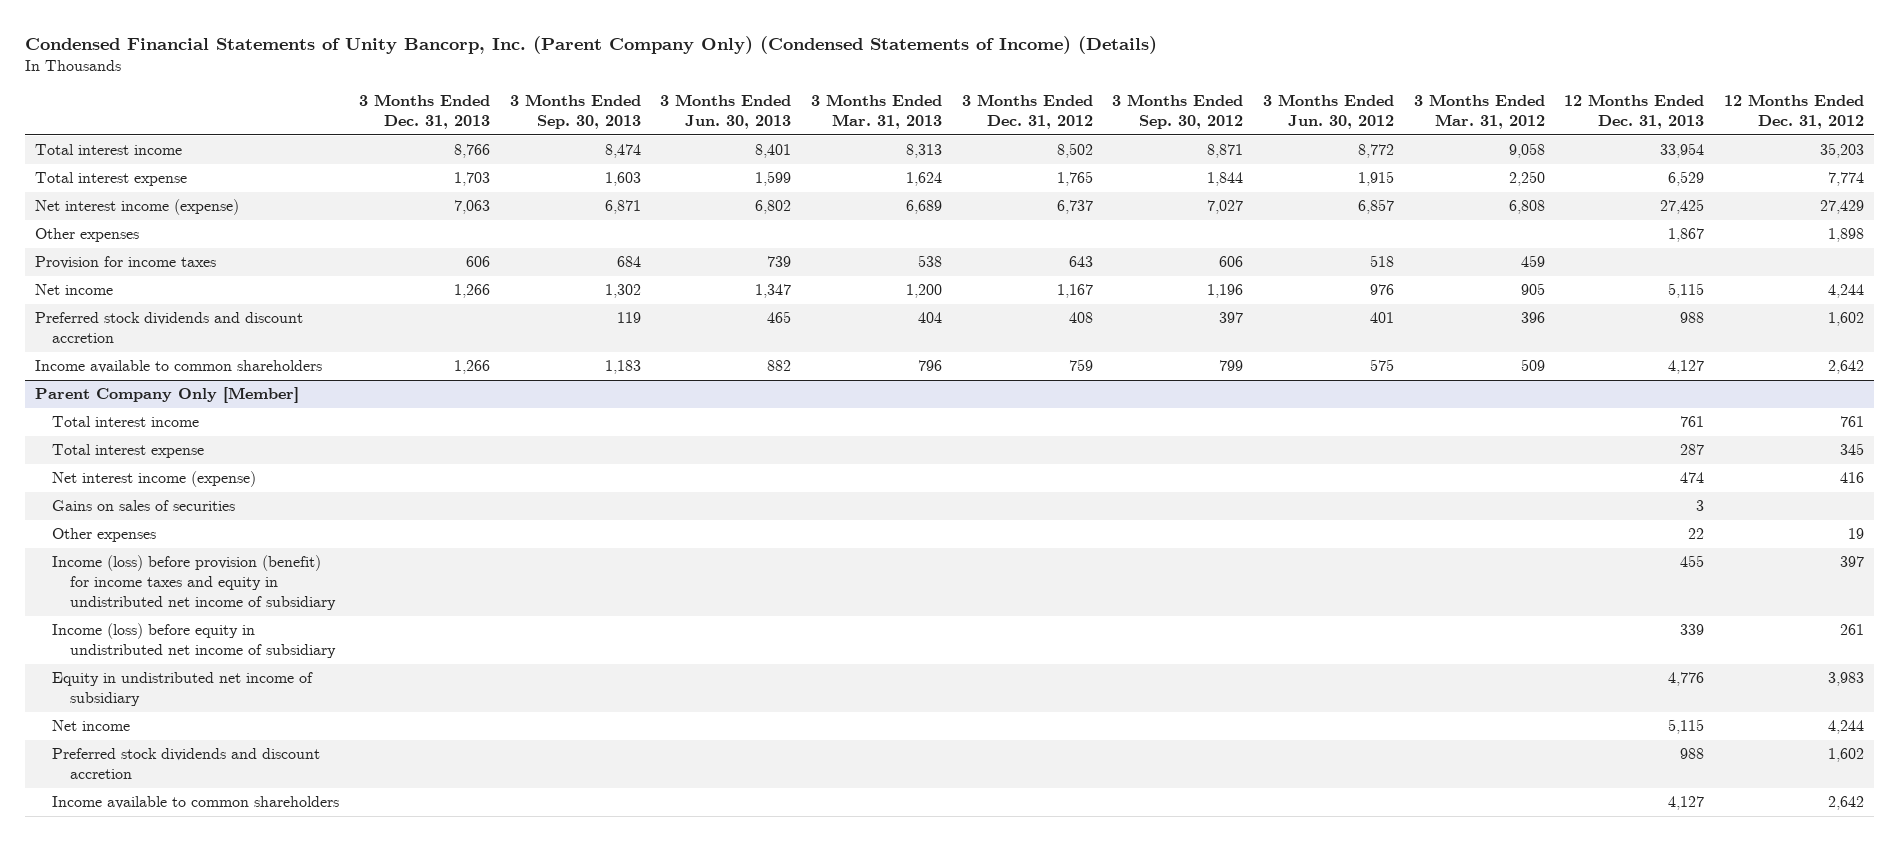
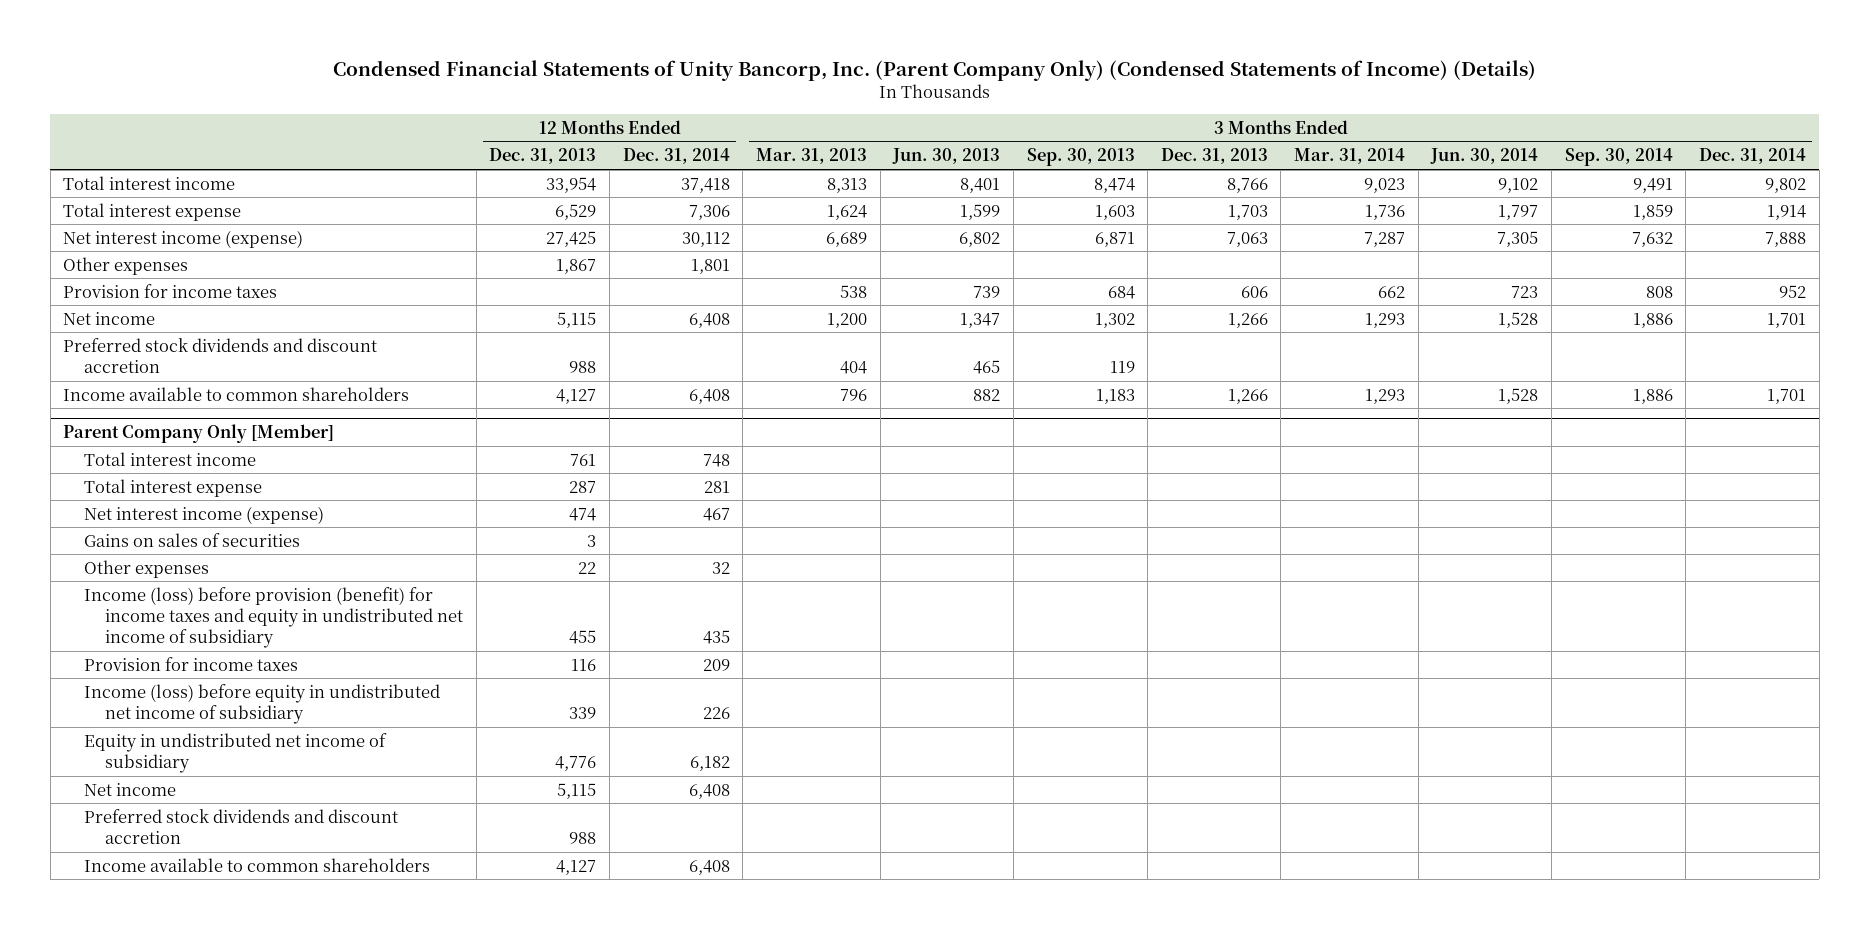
- | 3 Months Ended Dec. 31, 2013 | 3 Months Ended Sep. 30, 2013 | 3 Months Ended Jun. 30, 2013 | 3 Months Ended Mar. 31, 2013 | 3 Months Ended Dec. 31, 2012 | 3 Months Ended Sep. 30, 2012 | 3 Months Ended Jun. 30, 2012 | 3 Months Ended Mar. 31, 2012 | 12 Months Ended Dec. 31, 2013 | 12 Months Ended Dec. 31, 2012
+ | 12 Months Ended Dec. 31, 2013 | 12 Months Ended Dec. 31, 2014 | 3 Months Ended Mar. 31, 2013 | 3 Months Ended Jun. 30, 2013 | 3 Months Ended Sep. 30, 2013 | 3 Months Ended Dec. 31, 2013 | 3 Months Ended Mar. 31, 2014 | 3 Months Ended Jun. 30, 2014 | 3 Months Ended Sep. 30, 2014 | 3 Months Ended Dec. 31, 2014
@ Parent Company Only [Member]
+ Provision for income taxes | 116 | 209 | | | | | | | |

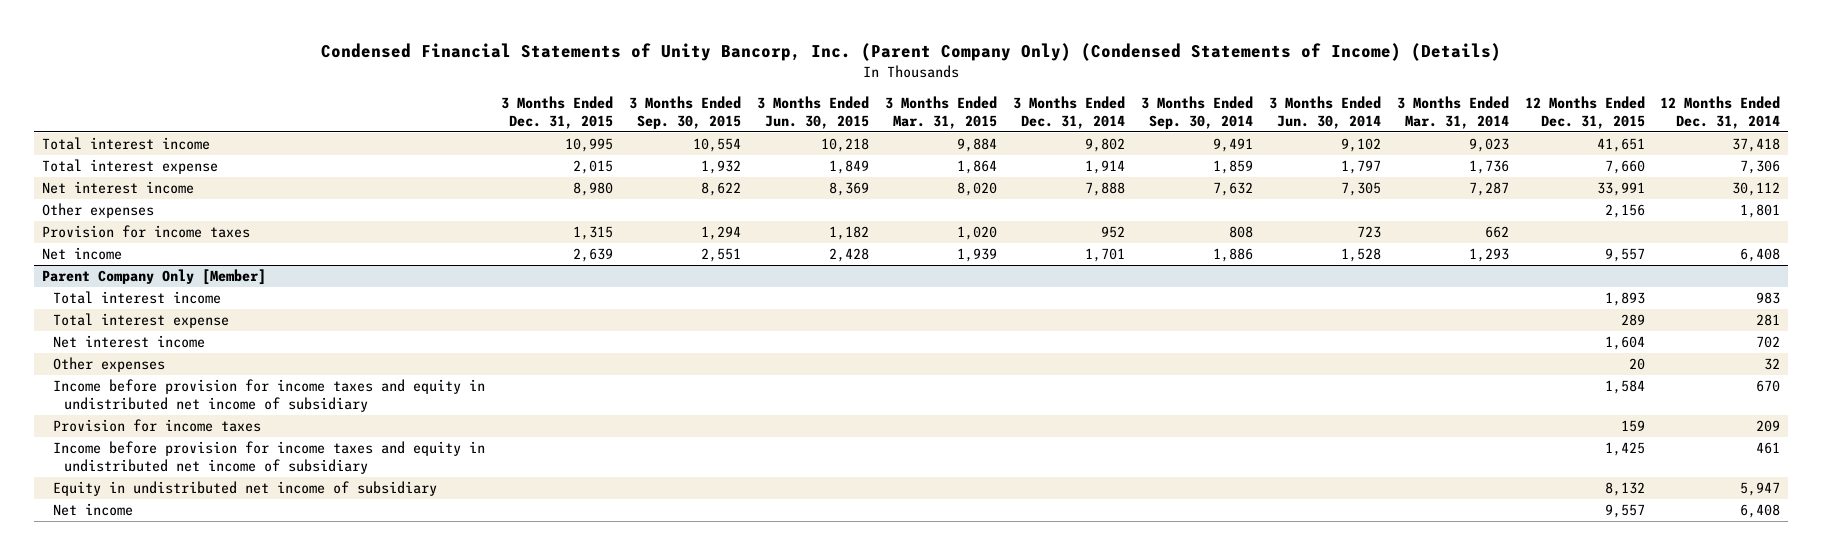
- | 12 Months Ended Dec. 31, 2013 | 12 Months Ended Dec. 31, 2014 | 3 Months Ended Mar. 31, 2013 | 3 Months Ended Jun. 30, 2013 | 3 Months Ended Sep. 30, 2013 | 3 Months Ended Dec. 31, 2013 | 3 Months Ended Mar. 31, 2014 | 3 Months Ended Jun. 30, 2014 | 3 Months Ended Sep. 30, 2014 | 3 Months Ended Dec. 31, 2014
+ | 3 Months Ended Dec. 31, 2015 | 3 Months Ended Sep. 30, 2015 | 3 Months Ended Jun. 30, 2015 | 3 Months Ended Mar. 31, 2015 | 3 Months Ended Dec. 31, 2014 | 3 Months Ended Sep. 30, 2014 | 3 Months Ended Jun. 30, 2014 | 3 Months Ended Mar. 31, 2014 | 12 Months Ended Dec. 31, 2015 | 12 Months Ended Dec. 31, 2014
- Net interest income (expense) | 27,425 | 30,112 | 6,689 | 6,802 | 6,871 | 7,063 | 7,287 | 7,305 | 7,632 | 7,888
+ Net interest income | 8,980 | 8,622 | 8,369 | 8,020 | 7,888 | 7,632 | 7,305 | 7,287 | 33,991 | 30,112
- Preferred stock dividends and discount accretion | 988 | | 404 | 465 | 119 | | | | |
- Income available to common shareholders | 4,127 | 6,408 | 796 | 882 | 1,183 | 1,266 | 1,293 | 1,528 | 1,886 | 1,701
@ Parent Company Only [Member]
- Total interest income | 761 | 748 | | | | | | | |
+ Total interest income | | | | | | | | | 1,893 | 983
- Net interest income (expense) | 474 | 467 | | | | | | | |
- Gains on sales of securities | 3 | | | | | | | | |
+ Net interest income | | | | | | | | | 1,604 | 702
- Income (loss) before provision (benefit) for income taxes and equity in undistributed net income of subsidiary | 455 | 435 | | | | | | | |
+ Income before provision for income taxes and equity in undistributed net income of subsidiary | | | | | | | | | 1,584 | 670
- Income (loss) before equity in undistributed net income of subsidiary | 339 | 226 | | | | | | | |
- Equity in undistributed net income of subsidiary | 4,776 | 6,182 | | | | | | | |
+ Income before provision for income taxes and equity in undistributed net income of subsidiary | | | | | | | | | 1,425 | 461
+ Equity in undistributed net income of subsidiary | | | | | | | | | 8,132 | 5,947
- Preferred stock dividends and discount accretion | 988 | | | | | | | | |
- Income available to common shareholders | 4,127 | 6,408 | | | | | | | |

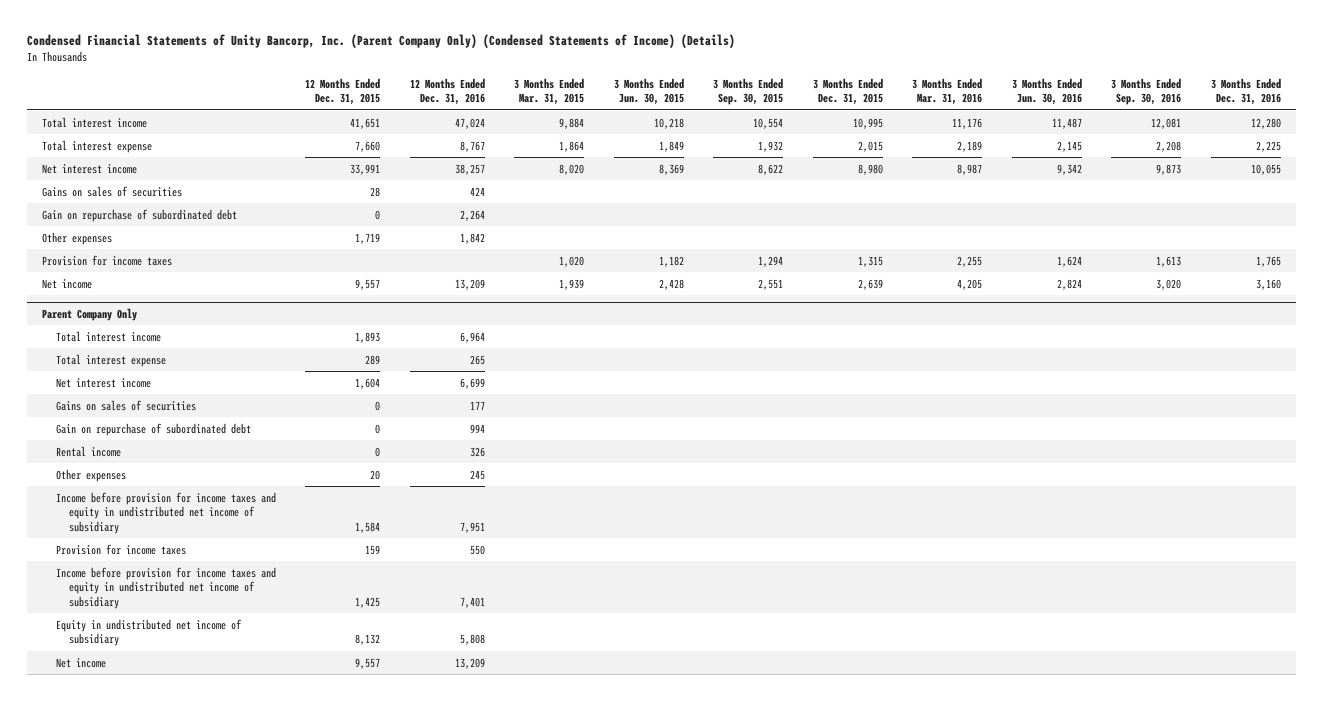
- | 3 Months Ended Dec. 31, 2015 | 3 Months Ended Sep. 30, 2015 | 3 Months Ended Jun. 30, 2015 | 3 Months Ended Mar. 31, 2015 | 3 Months Ended Dec. 31, 2014 | 3 Months Ended Sep. 30, 2014 | 3 Months Ended Jun. 30, 2014 | 3 Months Ended Mar. 31, 2014 | 12 Months Ended Dec. 31, 2015 | 12 Months Ended Dec. 31, 2014
+ | 12 Months Ended Dec. 31, 2015 | 12 Months Ended Dec. 31, 2016 | 3 Months Ended Mar. 31, 2015 | 3 Months Ended Jun. 30, 2015 | 3 Months Ended Sep. 30, 2015 | 3 Months Ended Dec. 31, 2015 | 3 Months Ended Mar. 31, 2016 | 3 Months Ended Jun. 30, 2016 | 3 Months Ended Sep. 30, 2016 | 3 Months Ended Dec. 31, 2016
- Other expenses | | | | | | | | | 2,156 | 1,801
+ Gains on sales of securities | 28 | 424 | | | | | | | |
+ Gain on repurchase of subordinated debt | 0 | 2,264 | | | | | | | |
+ Other expenses | 1,719 | 1,842 | | | | | | | |
- Parent Company Only [Member]
+ Parent Company Only
+ Gains on sales of securities | 0 | 177 | | | | | | | |
+ Gain on repurchase of subordinated debt | 0 | 994 | | | | | | | |
+ Rental income | 0 | 326 | | | | | | | |

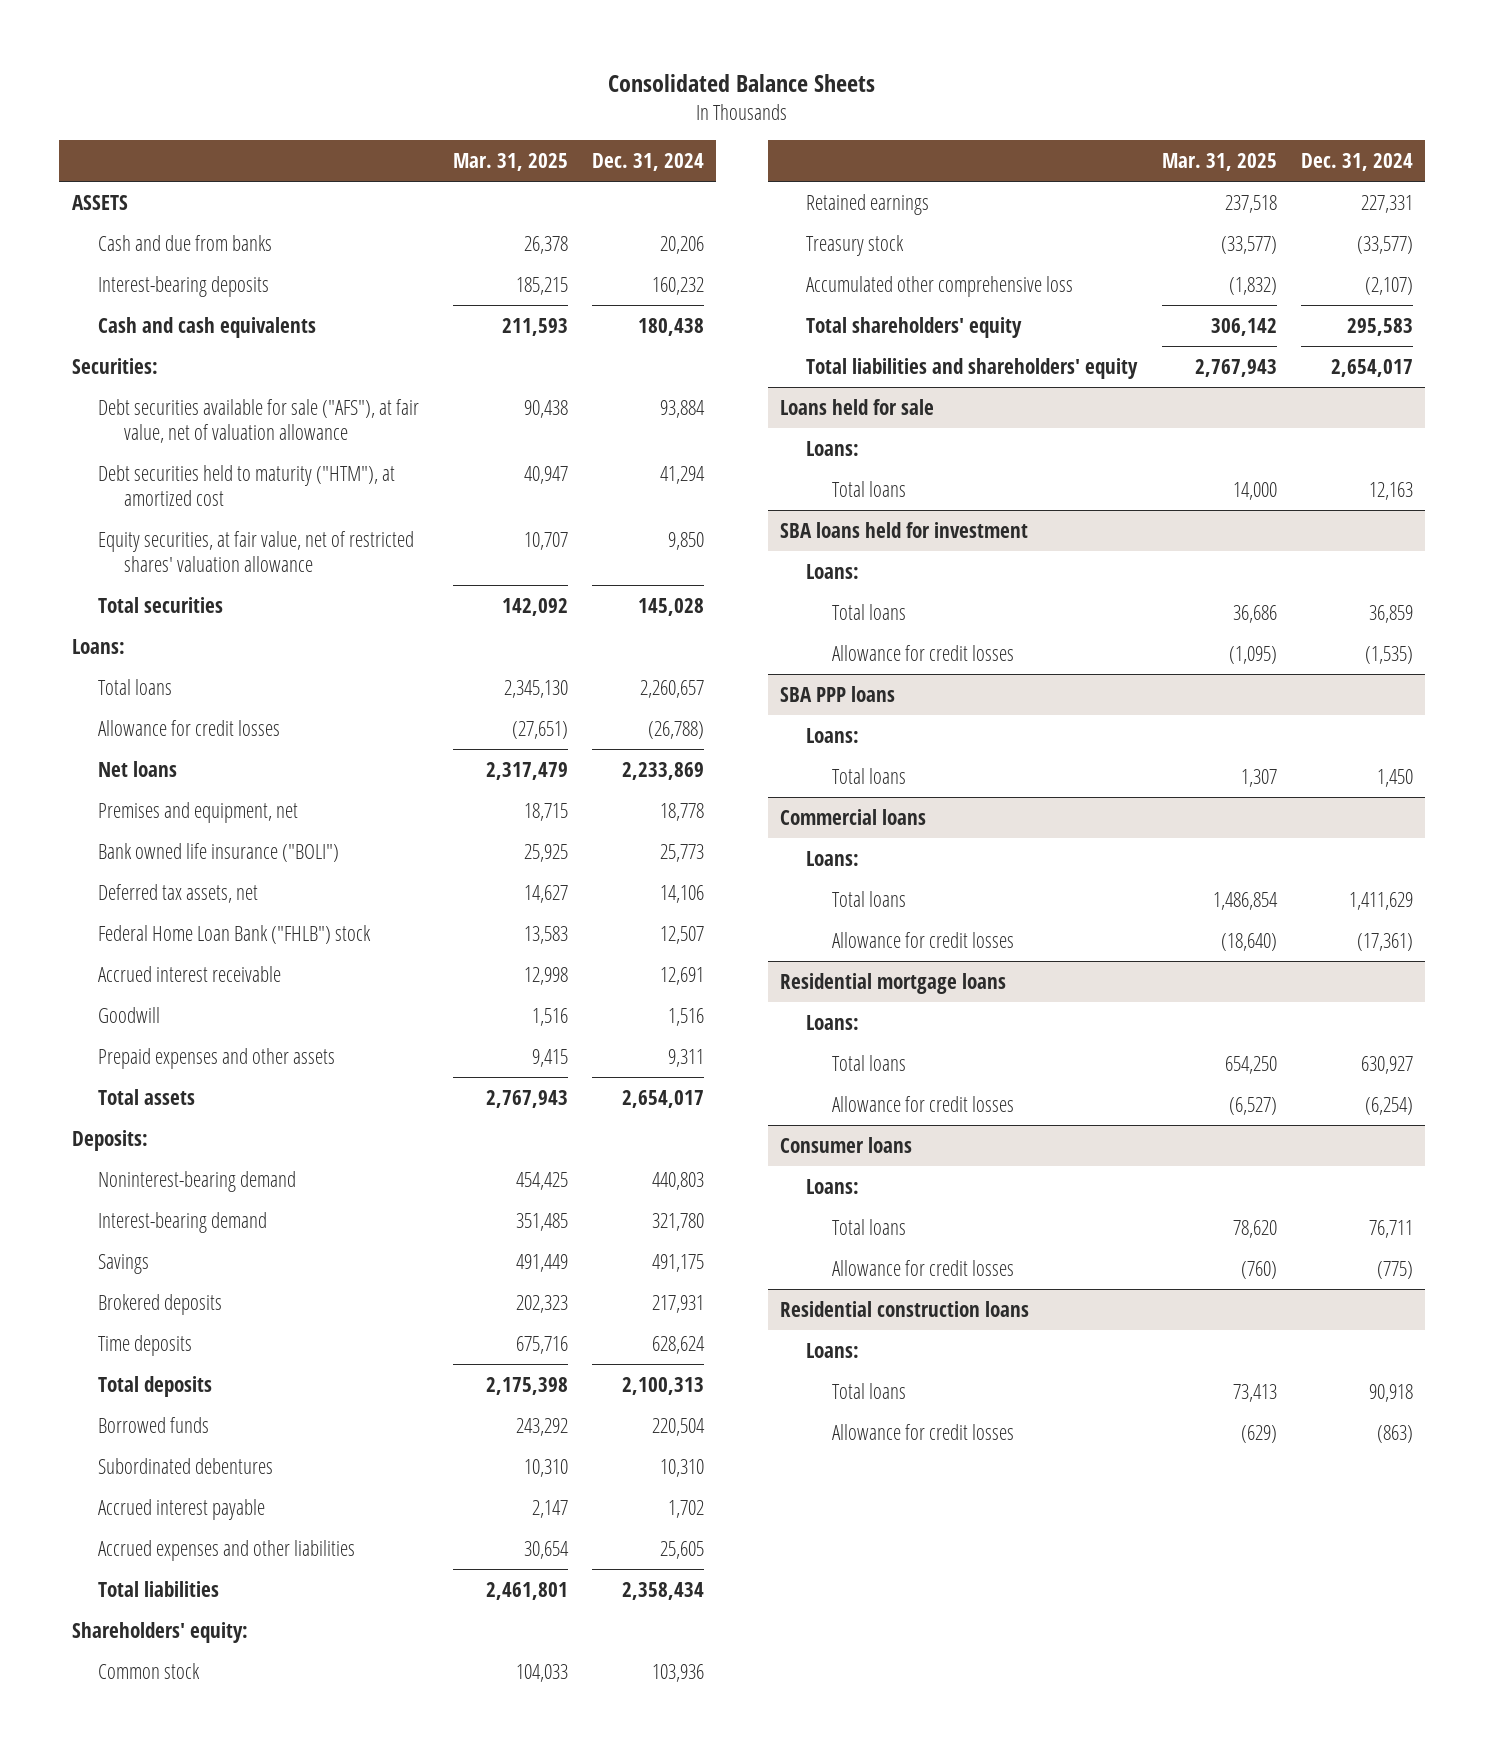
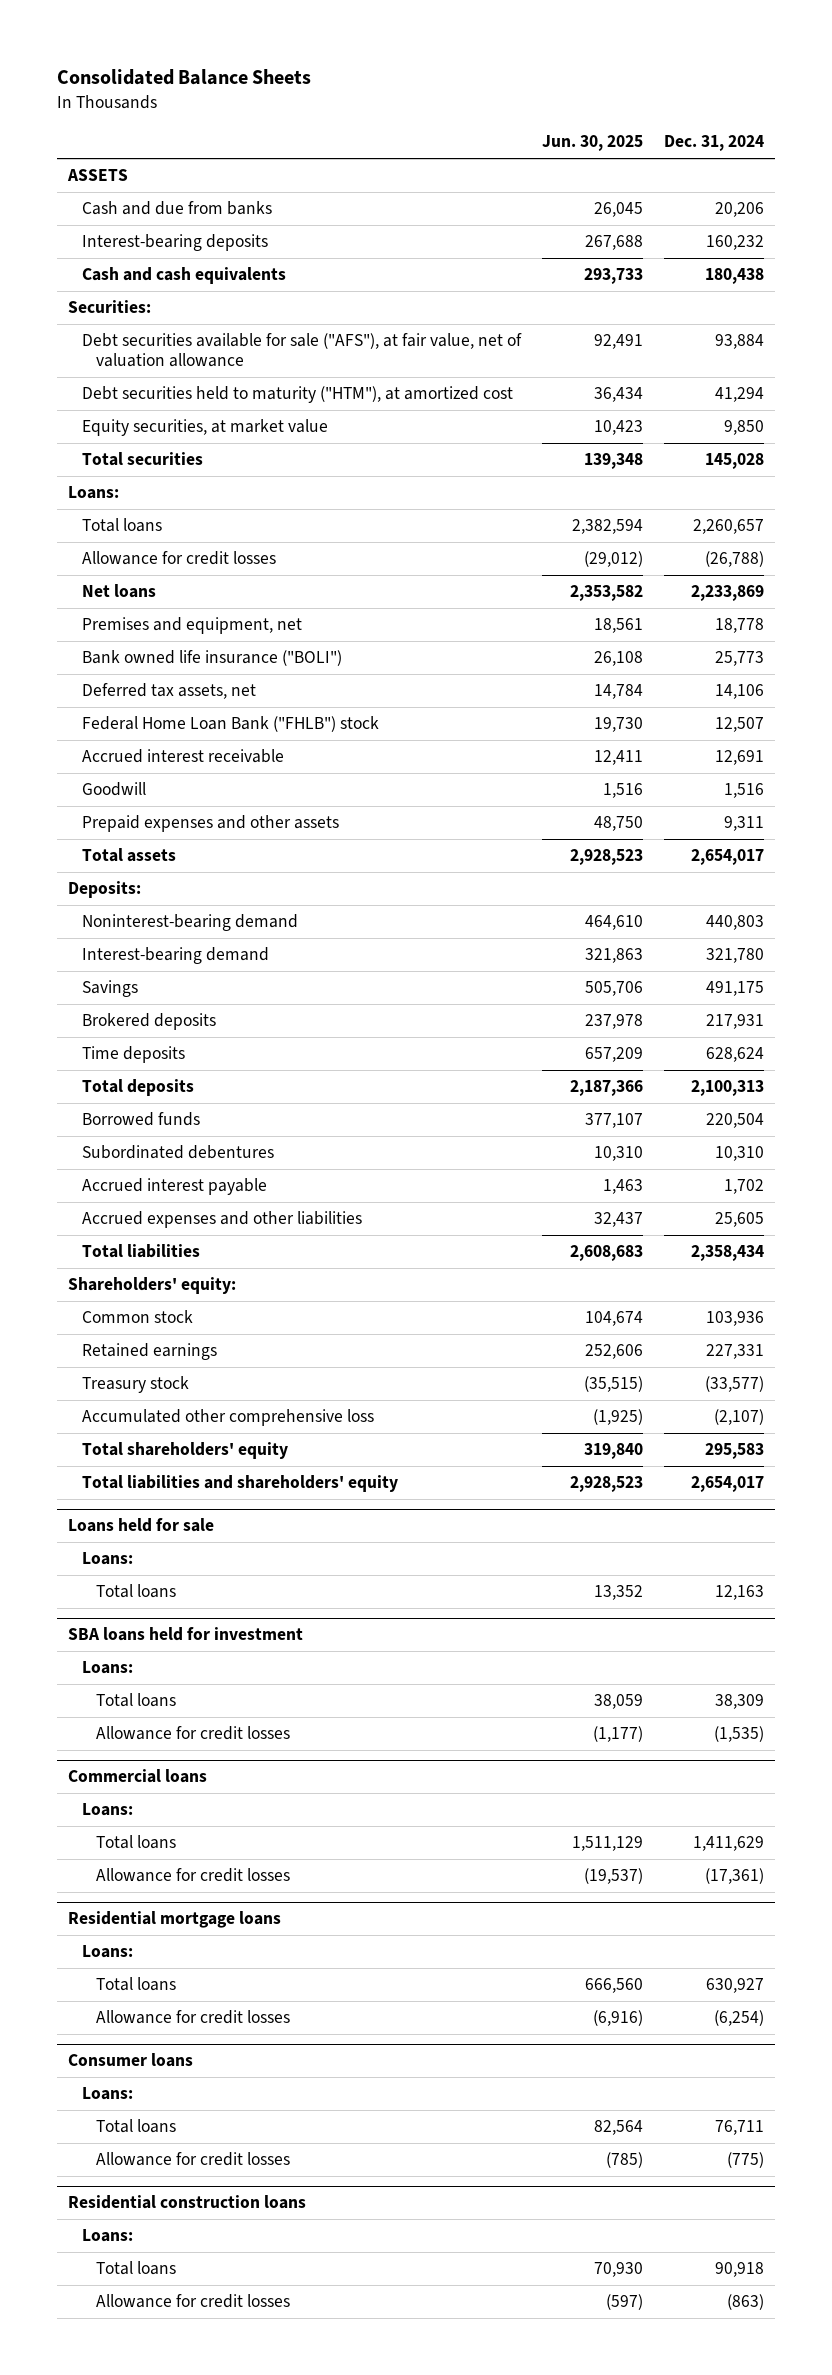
- | Mar. 31, 2025 | Dec. 31, 2024
+ | Jun. 30, 2025 | Dec. 31, 2024
- Equity securities, at fair value, net of restricted shares' valuation allowance | 10,707 | 9,850
+ Equity securities, at market value | 10,423 | 9,850
@ SBA loans held for investment
- Total loans | 36,686 | 36,859
+ Total loans | 38,059 | 38,309
- SBA PPP loans
- Loans:
- Total loans | 1,307 | 1,450

